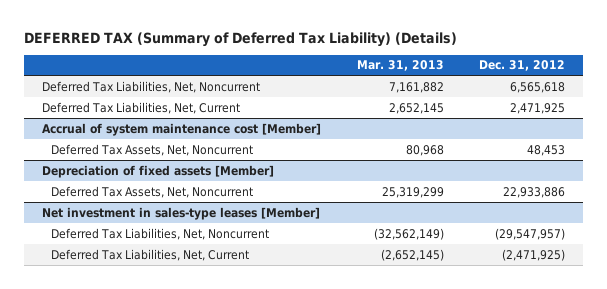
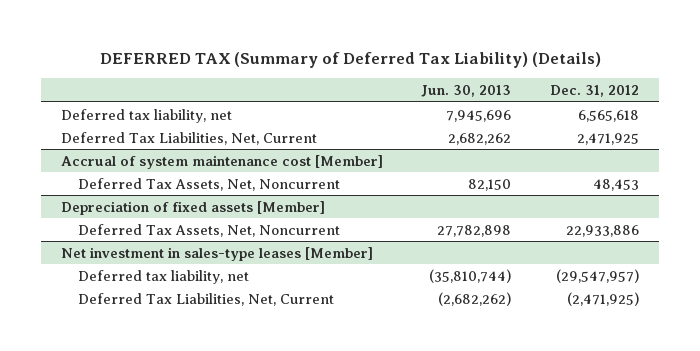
- | Mar. 31, 2013 | Dec. 31, 2012
+ | Jun. 30, 2013 | Dec. 31, 2012
- Deferred Tax Liabilities, Net, Noncurrent | 7,161,882 | 6,565,618
+ Deferred tax liability, net | 7,945,696 | 6,565,618
@ Net investment in sales-type leases [Member]
- Deferred Tax Liabilities, Net, Noncurrent | (32,562,149) | (29,547,957)
+ Deferred tax liability, net | (35,810,744) | (29,547,957)

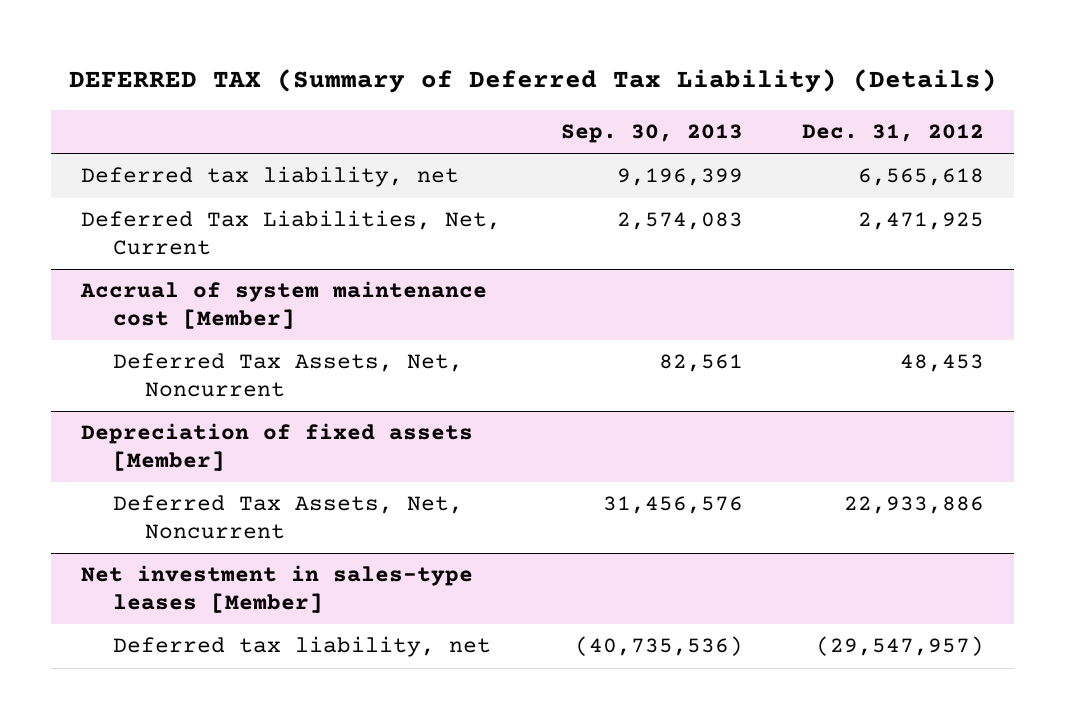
- | Jun. 30, 2013 | Dec. 31, 2012
+ | Sep. 30, 2013 | Dec. 31, 2012
@ Net investment in sales-type leases [Member]
- Deferred Tax Liabilities, Net, Current | (2,682,262) | (2,471,925)

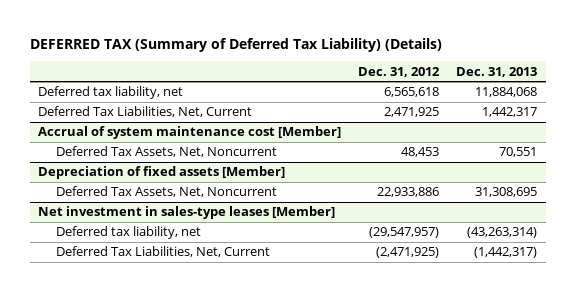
- | Sep. 30, 2013 | Dec. 31, 2012
+ | Dec. 31, 2012 | Dec. 31, 2013
@ Net investment in sales-type leases [Member]
+ Deferred Tax Liabilities, Net, Current | (2,471,925) | (1,442,317)

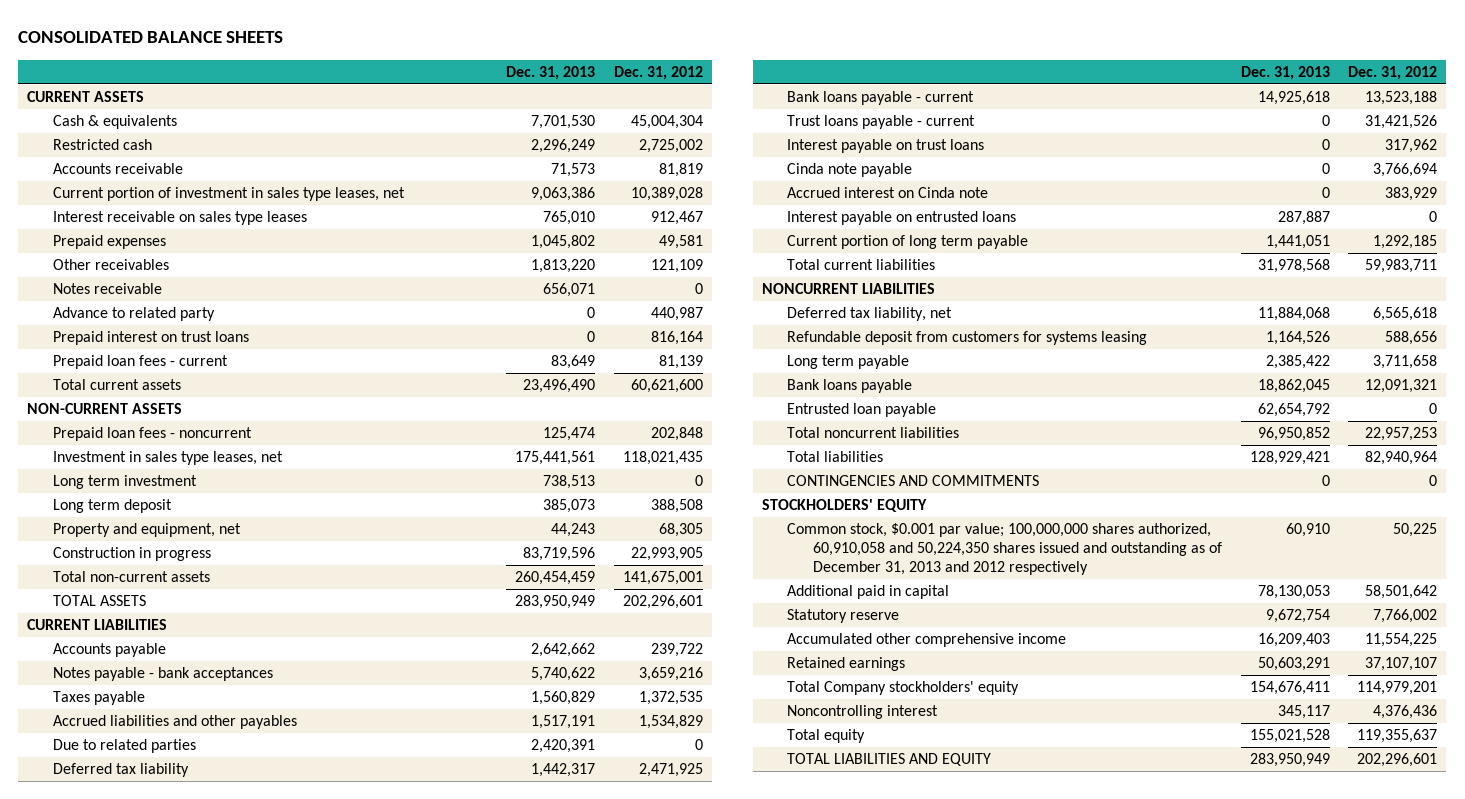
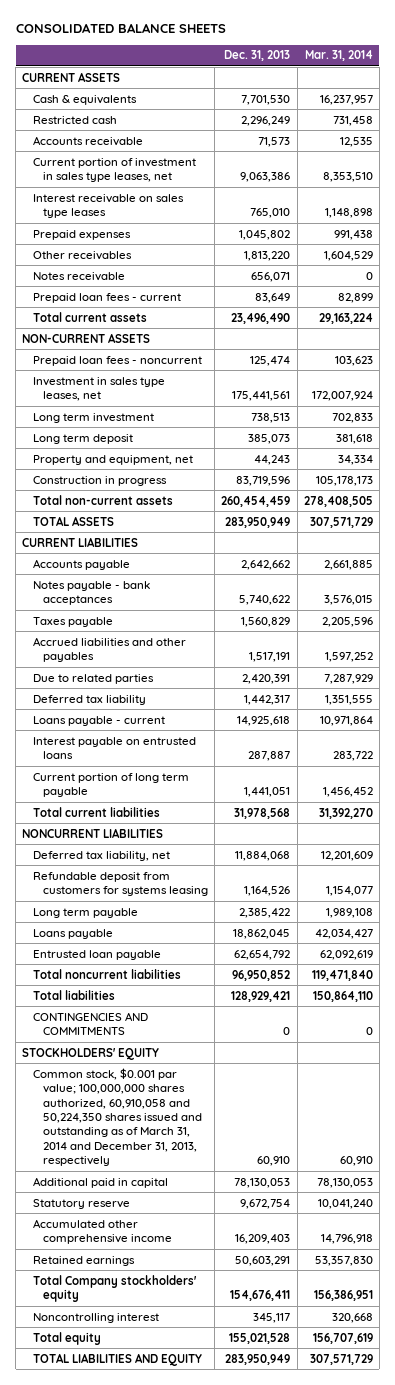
- | Dec. 31, 2013 | Dec. 31, 2012
+ | Dec. 31, 2013 | Mar. 31, 2014
- Advance to related party | 0 | 440,987
- Prepaid interest on trust loans | 0 | 816,164
- Bank loans payable - current | 14,925,618 | 13,523,188
- Trust loans payable - current | 0 | 31,421,526
- Interest payable on trust loans | 0 | 317,962
- Cinda note payable | 0 | 3,766,694
- Accrued interest on Cinda note | 0 | 383,929
+ Loans payable - current | 14,925,618 | 10,971,864
- Bank loans payable | 18,862,045 | 12,091,321
+ Loans payable | 18,862,045 | 42,034,427
- Common stock, $0.001 par value; 100,000,000 shares authorized, 60,910,058 and 50,224,350 shares issued and outstanding as of December 31, 2013 and 2012 respectively | 60,910 | 50,225
+ Common stock, $0.001 par value; 100,000,000 shares authorized, 60,910,058 and 50,224,350 shares issued and outstanding as of March 31, 2014 and December 31, 2013, respectively | 60,910 | 60,910

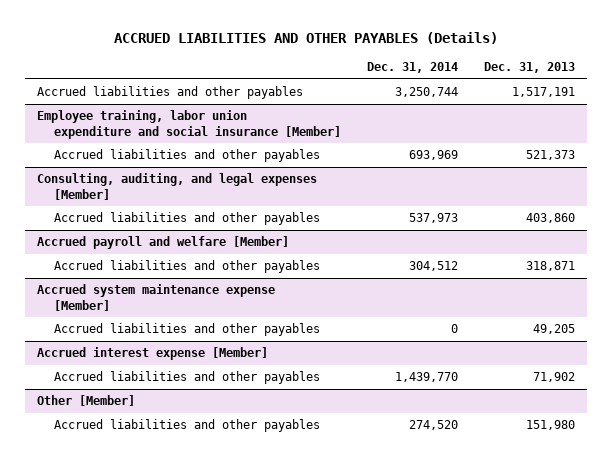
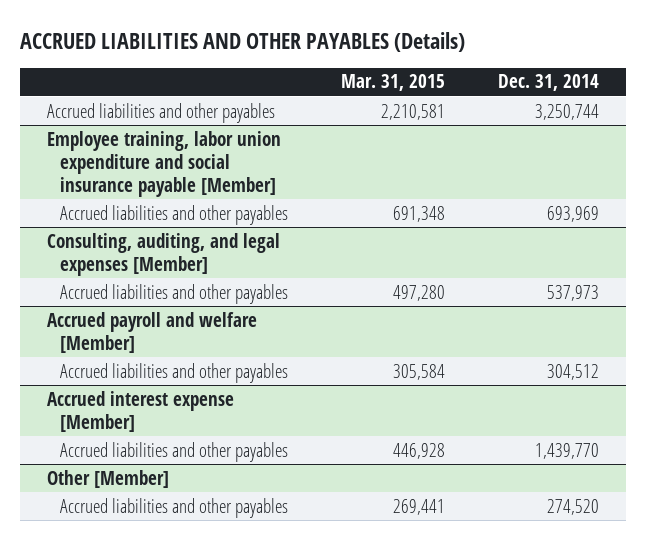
- | Dec. 31, 2014 | Dec. 31, 2013
+ | Mar. 31, 2015 | Dec. 31, 2014
- Employee training, labor union expenditure and social insurance [Member]
+ Employee training, labor union expenditure and social insurance payable [Member]
- Accrued system maintenance expense [Member]
- Accrued liabilities and other payables | 0 | 49,205

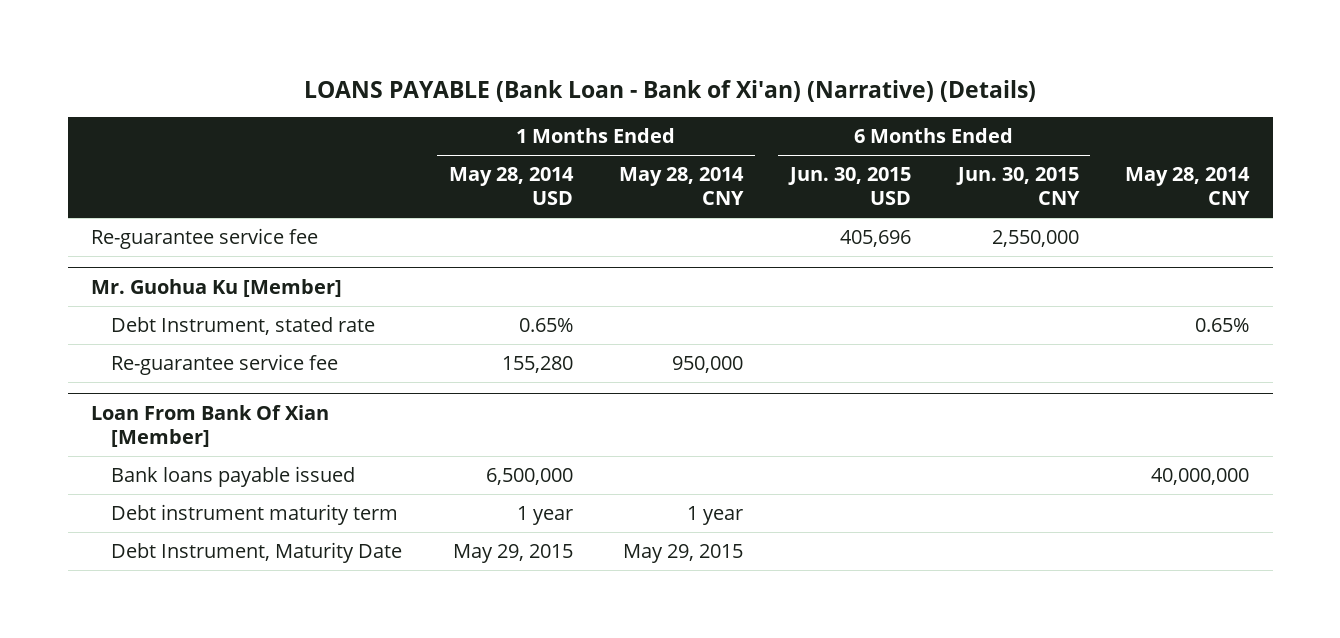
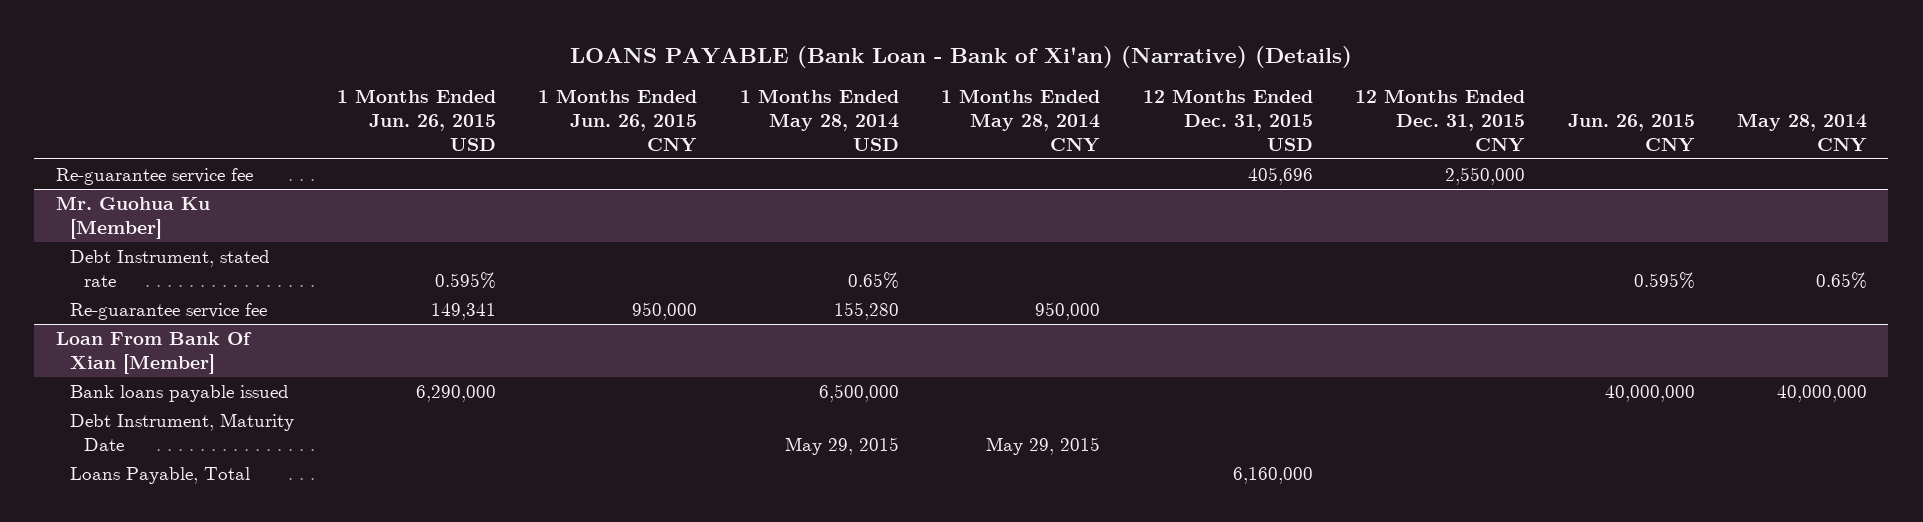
- | 1 Months Ended May 28, 2014 USD | 1 Months Ended May 28, 2014 CNY | 6 Months Ended Jun. 30, 2015 USD | 6 Months Ended Jun. 30, 2015 CNY | May 28, 2014 CNY
+ | 1 Months Ended Jun. 26, 2015 USD | 1 Months Ended Jun. 26, 2015 CNY | 1 Months Ended May 28, 2014 USD | 1 Months Ended May 28, 2014 CNY | 12 Months Ended Dec. 31, 2015 USD | 12 Months Ended Dec. 31, 2015 CNY | Jun. 26, 2015 CNY | May 28, 2014 CNY
@ Loan From Bank Of Xian [Member]
- Debt instrument maturity term | 1 year | 1 year | | |
+ Loans Payable, Total | | | | | 6,160,000 | | |

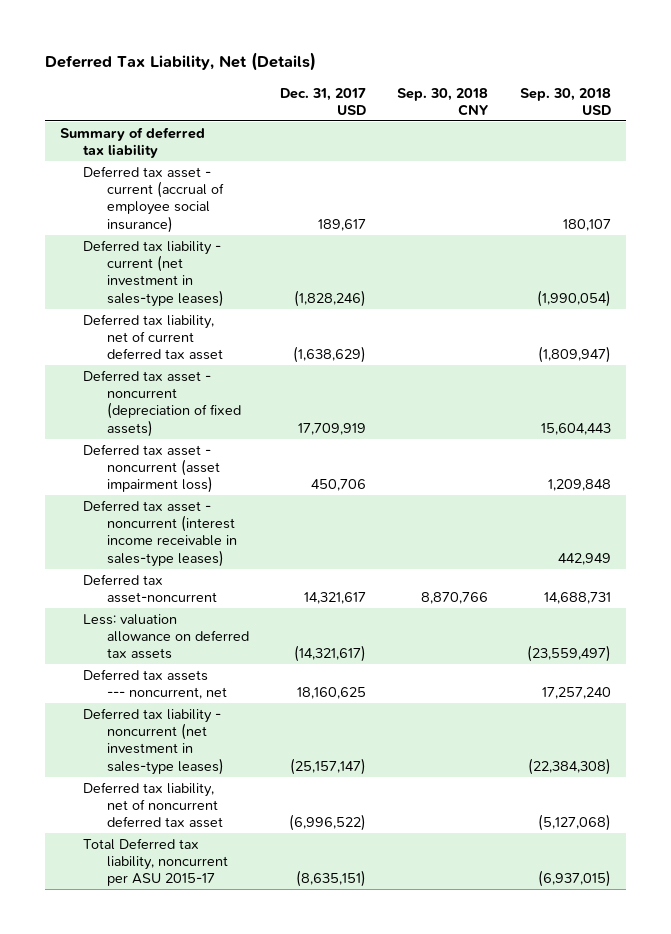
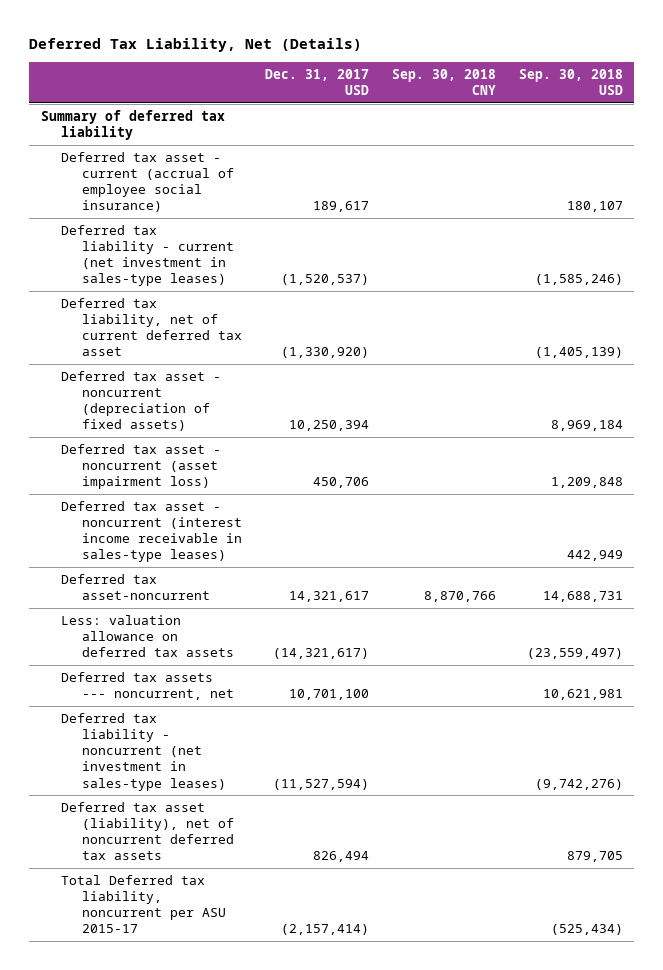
- Deferred tax liability - current (net investment in sales-type leases) | (1,828,246) | | (1,990,054)
- Deferred tax liability, net of current deferred tax asset | (1,638,629) | | (1,809,947)
- Deferred tax asset - noncurrent (depreciation of fixed assets) | 17,709,919 | | 15,604,443
+ Deferred tax liability - current (net investment in sales-type leases) | (1,520,537) | | (1,585,246)
+ Deferred tax liability, net of current deferred tax asset | (1,330,920) | | (1,405,139)
+ Deferred tax asset - noncurrent (depreciation of fixed assets) | 10,250,394 | | 8,969,184
- Deferred tax assets --- noncurrent, net | 18,160,625 | | 17,257,240
- Deferred tax liability - noncurrent (net investment in sales-type leases) | (25,157,147) | | (22,384,308)
- Deferred tax liability, net of noncurrent deferred tax asset | (6,996,522) | | (5,127,068)
- Total Deferred tax liability, noncurrent per ASU 2015-17 | (8,635,151) | | (6,937,015)
+ Deferred tax assets --- noncurrent, net | 10,701,100 | | 10,621,981
+ Deferred tax liability - noncurrent (net investment in sales-type leases) | (11,527,594) | | (9,742,276)
+ Deferred tax asset (liability), net of noncurrent deferred tax assets | 826,494 | | 879,705
+ Total Deferred tax liability, noncurrent per ASU 2015-17 | (2,157,414) | | (525,434)

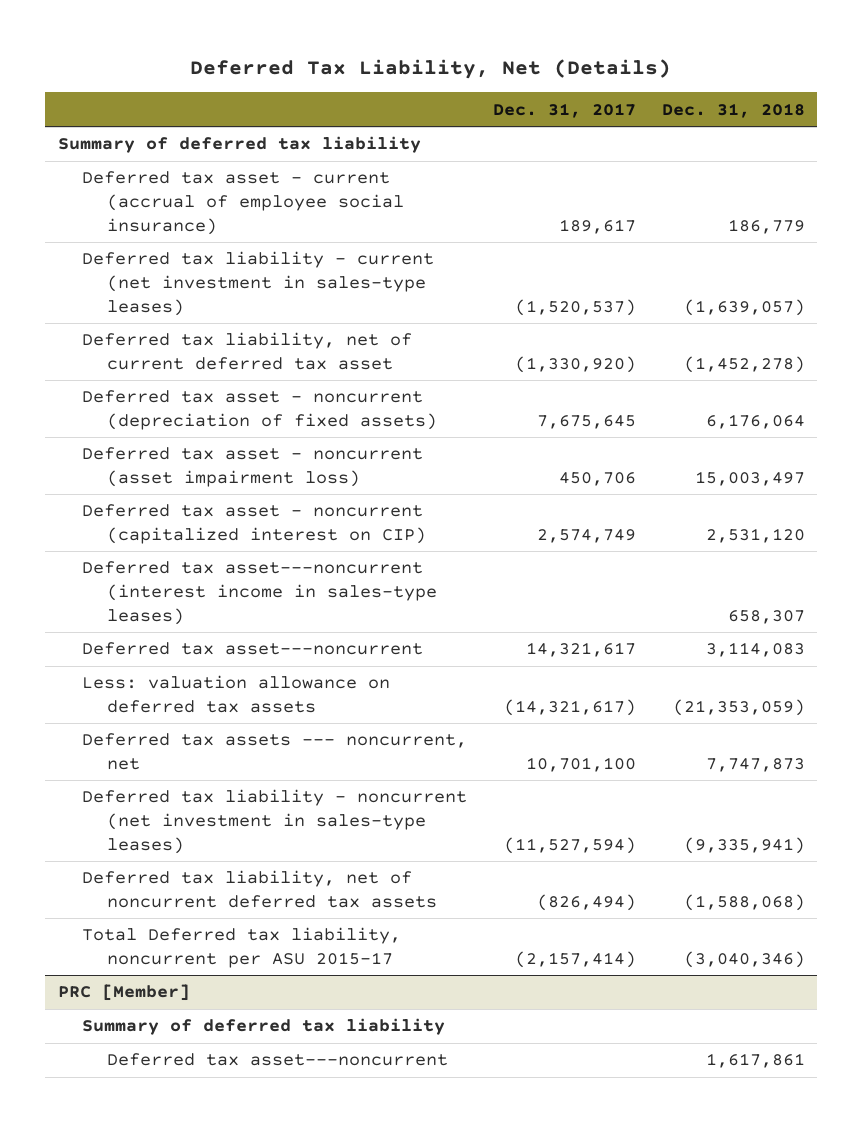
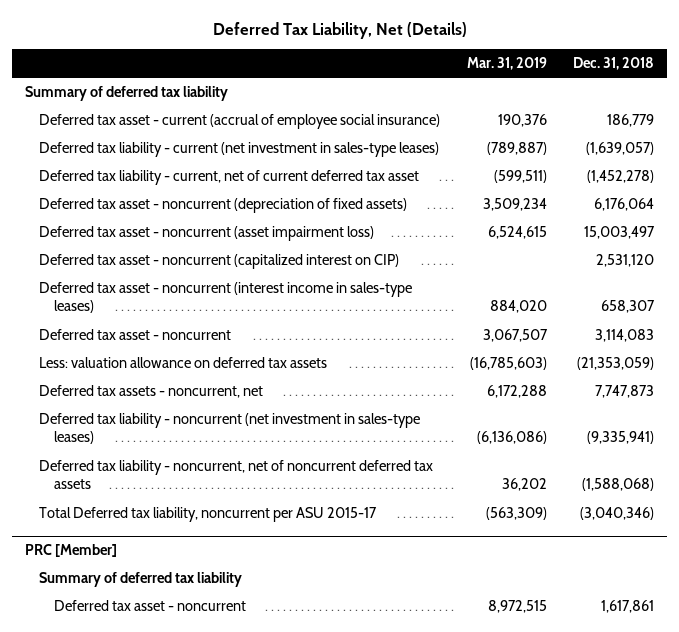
- | Dec. 31, 2017 | Dec. 31, 2018
+ | Mar. 31, 2019 | Dec. 31, 2018
- Deferred tax liability, net of current deferred tax asset | (1,330,920) | (1,452,278)
+ Deferred tax liability - current, net of current deferred tax asset | (599,511) | (1,452,278)
- Deferred tax asset---noncurrent (interest income in sales-type leases) | | 658,307
- Deferred tax asset---noncurrent | 14,321,617 | 3,114,083
+ Deferred tax asset - noncurrent (interest income in sales-type leases) | 884,020 | 658,307
+ Deferred tax asset - noncurrent | 3,067,507 | 3,114,083
- Deferred tax assets --- noncurrent, net | 10,701,100 | 7,747,873
+ Deferred tax assets - noncurrent, net | 6,172,288 | 7,747,873
- Deferred tax liability, net of noncurrent deferred tax assets | (826,494) | (1,588,068)
+ Deferred tax liability - noncurrent, net of noncurrent deferred tax assets | 36,202 | (1,588,068)
@ PRC [Member]
- Deferred tax asset---noncurrent | | 1,617,861
+ Deferred tax asset - noncurrent | 8,972,515 | 1,617,861

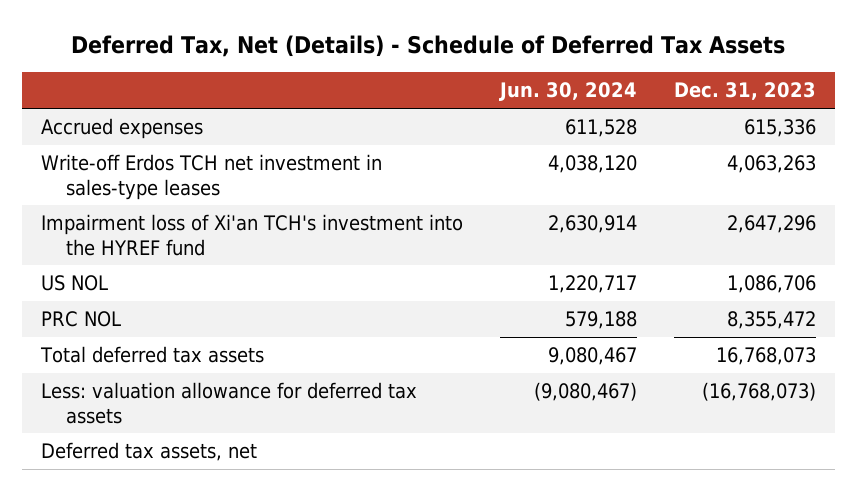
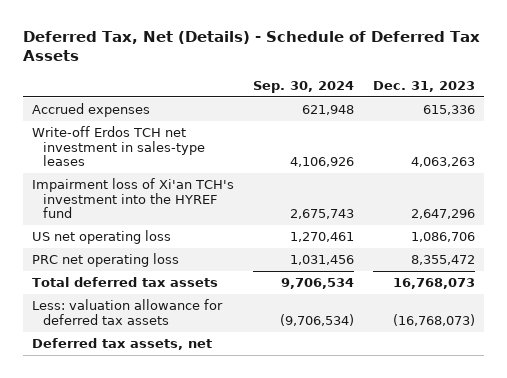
- | Jun. 30, 2024 | Dec. 31, 2023
+ | Sep. 30, 2024 | Dec. 31, 2023
- US NOL | 1,220,717 | 1,086,706
- PRC NOL | 579,188 | 8,355,472
+ US net operating loss | 1,270,461 | 1,086,706
+ PRC net operating loss | 1,031,456 | 8,355,472

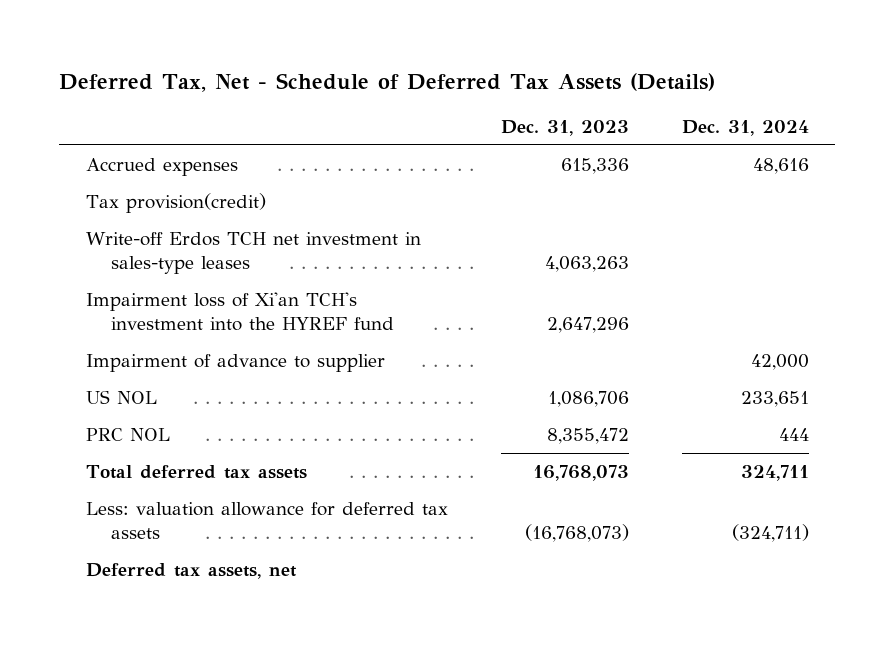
- Deferred Tax, Net (Details) - Schedule of Deferred Tax Assets
+ Deferred Tax, Net - Schedule of Deferred Tax Assets (Details)
- | Sep. 30, 2024 | Dec. 31, 2023
+ | Dec. 31, 2023 | Dec. 31, 2024
+ Tax provision(credit)
- US net operating loss | 1,270,461 | 1,086,706
- PRC net operating loss | 1,031,456 | 8,355,472
+ Impairment of advance to supplier | | 42,000
+ US NOL | 1,086,706 | 233,651
+ PRC NOL | 8,355,472 | 444

